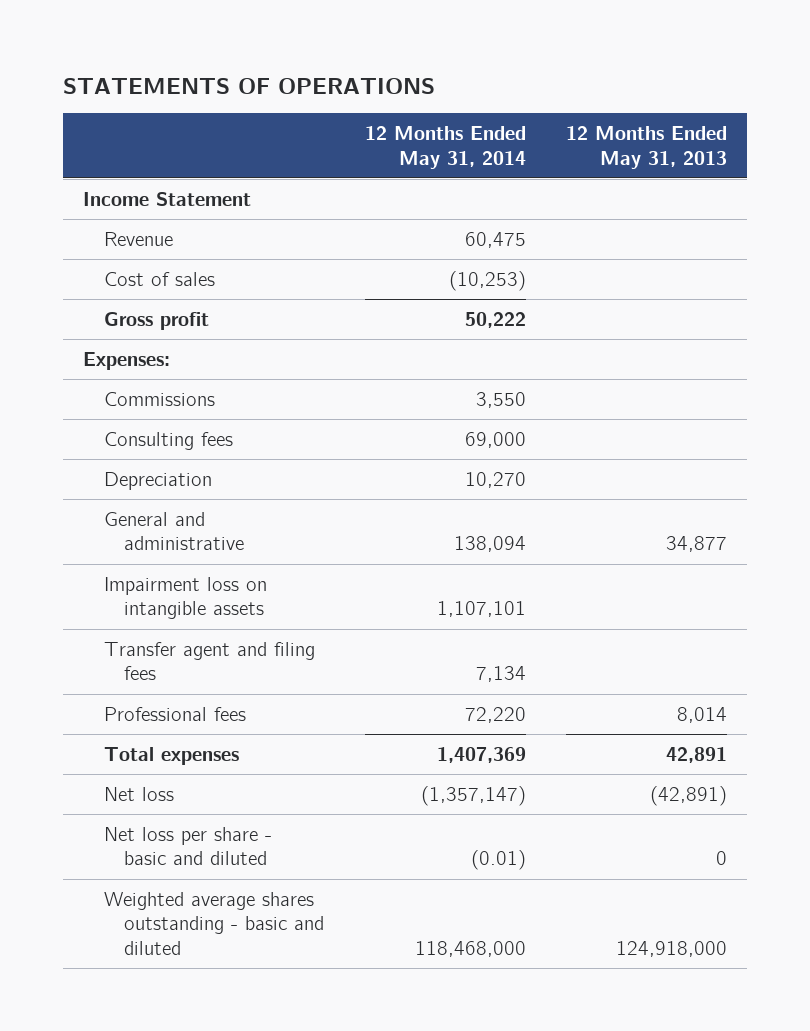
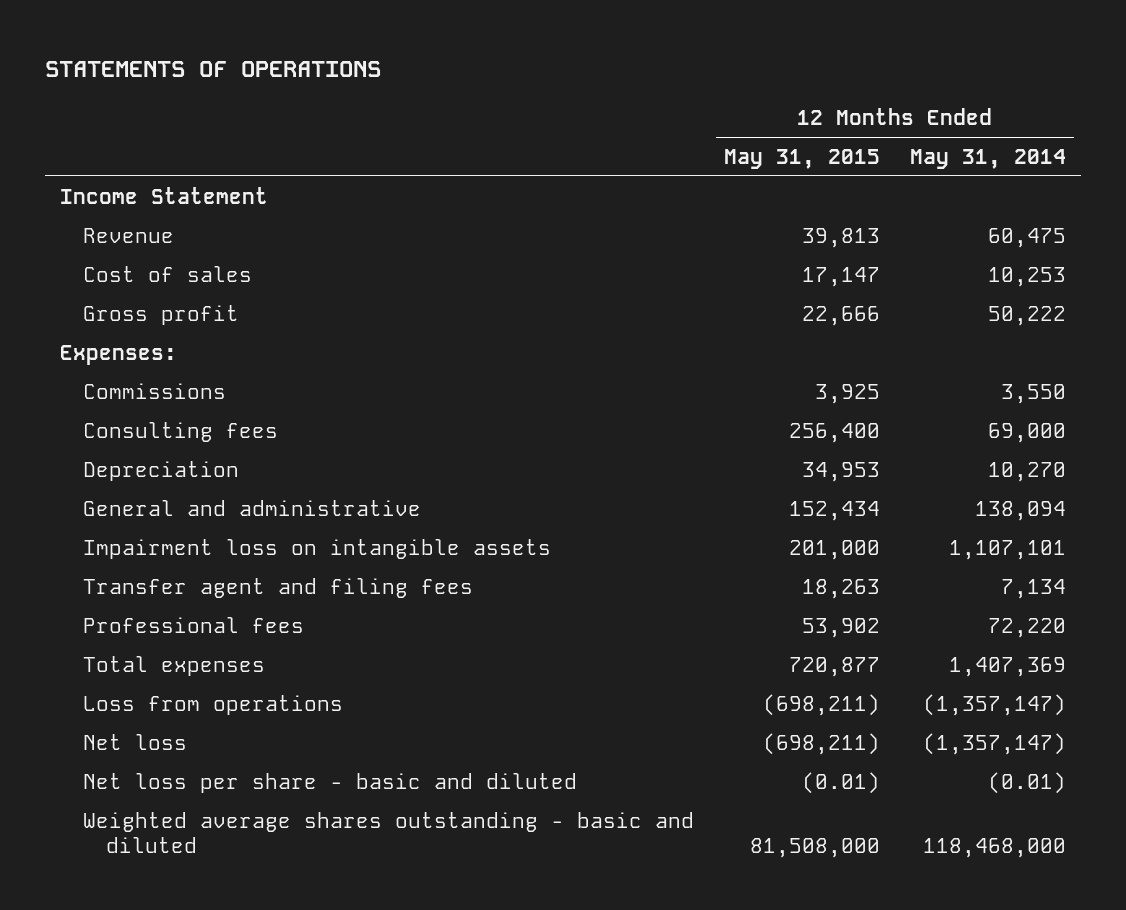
- | 12 Months Ended May 31, 2014 | 12 Months Ended May 31, 2013
+ | 12 Months Ended May 31, 2015 | 12 Months Ended May 31, 2014
- Cost of sales | (10,253) |
+ Cost of sales | 17,147 | 10,253
+ Loss from operations | (698,211) | (1,357,147)

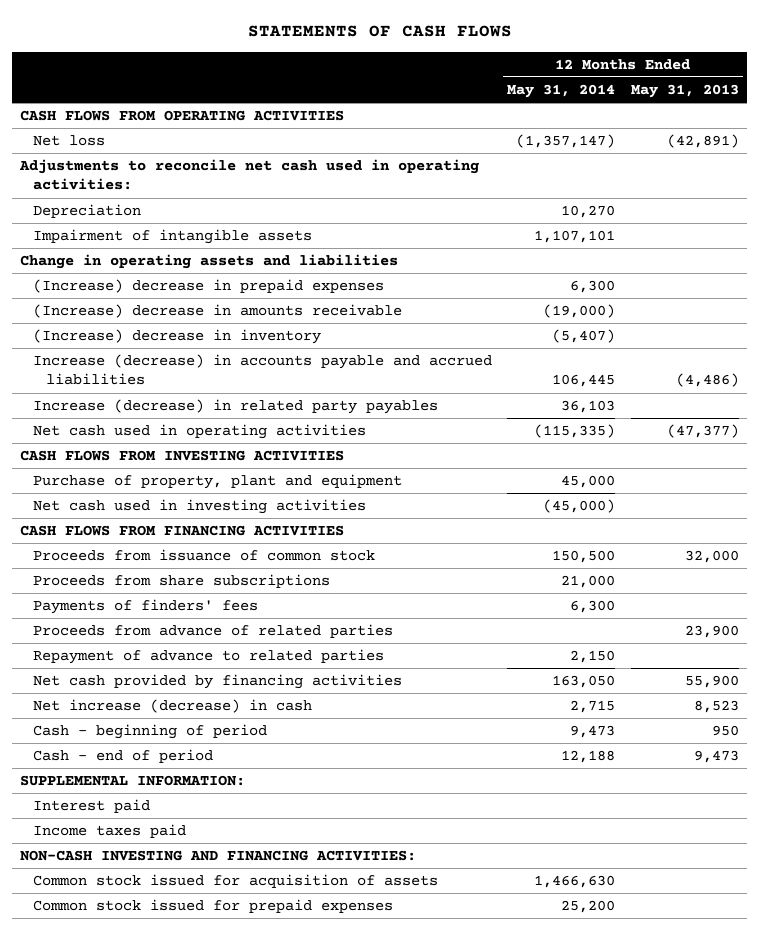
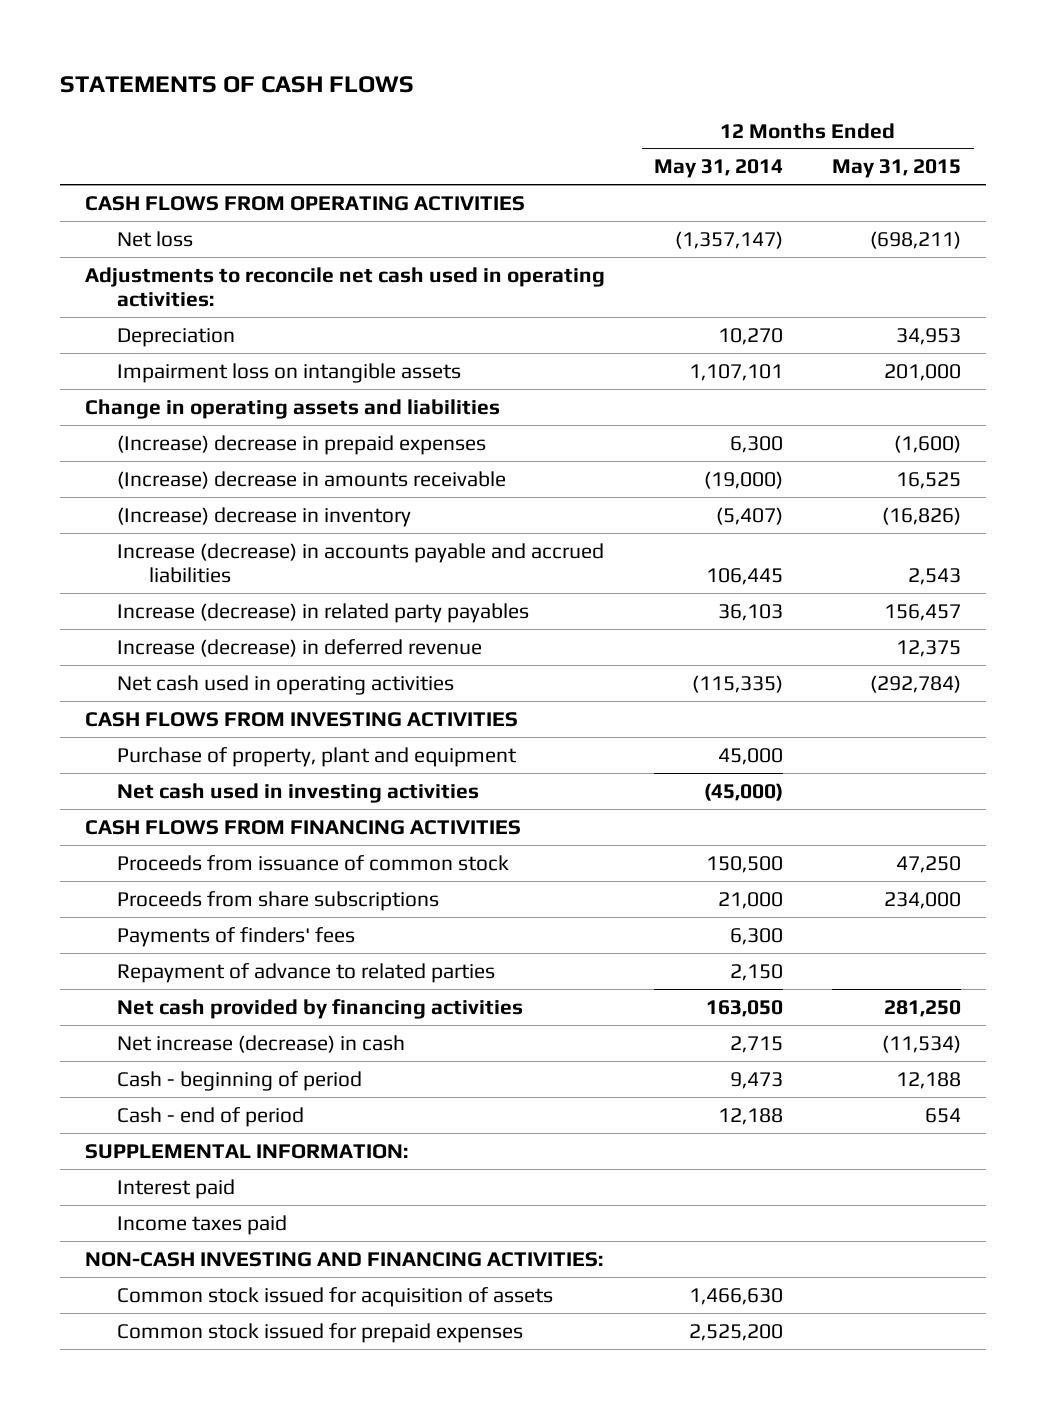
- | 12 Months Ended May 31, 2014 | 12 Months Ended May 31, 2013
+ | 12 Months Ended May 31, 2014 | 12 Months Ended May 31, 2015
- Impairment of intangible assets | 1,107,101 |
+ Impairment loss on intangible assets | 1,107,101 | 201,000
+ Increase (decrease) in deferred revenue | | 12,375
- Proceeds from advance of related parties | | 23,900
- Common stock issued for prepaid expenses | 25,200 |
+ Common stock issued for prepaid expenses | 2,525,200 |

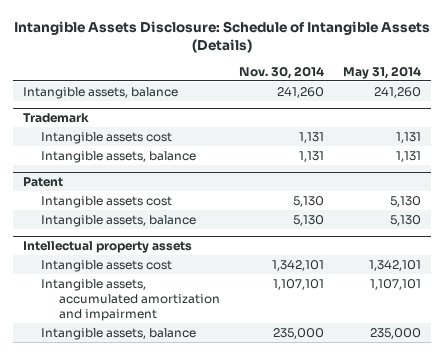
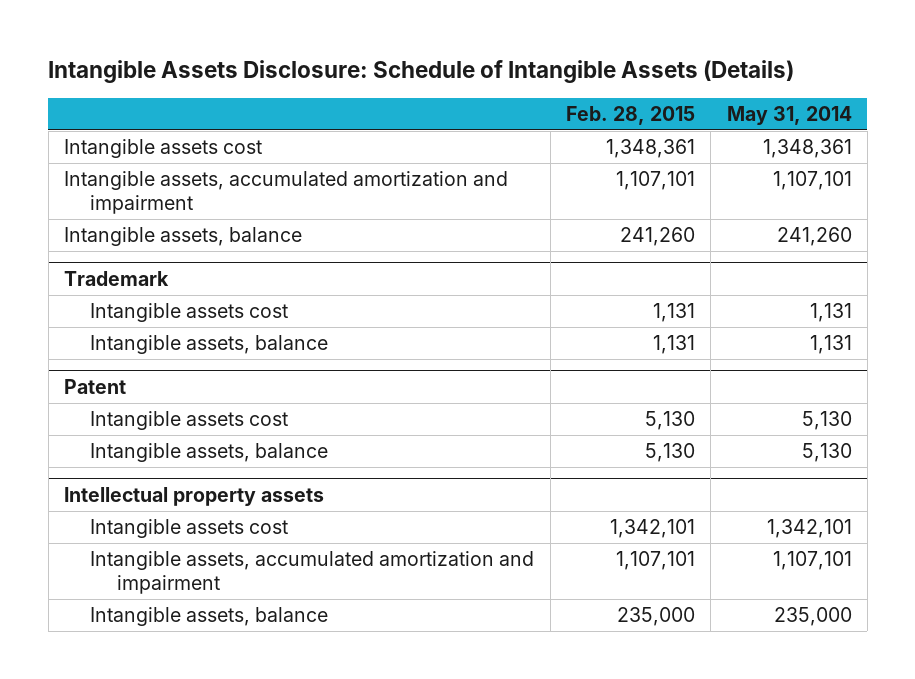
- | Nov. 30, 2014 | May 31, 2014
+ | Feb. 28, 2015 | May 31, 2014
+ Intangible assets cost | 1,348,361 | 1,348,361
+ Intangible assets, accumulated amortization and impairment | 1,107,101 | 1,107,101

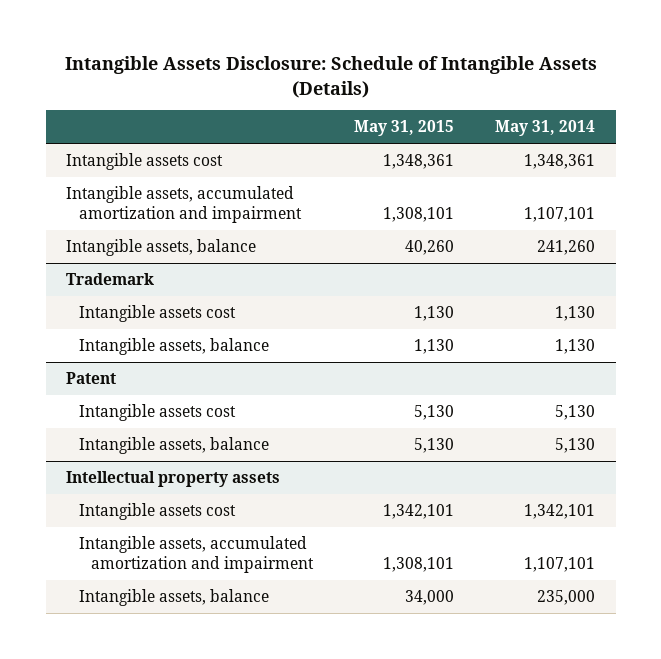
- | Feb. 28, 2015 | May 31, 2014
+ | May 31, 2015 | May 31, 2014
@ Trademark
- Intangible assets cost | 1,131 | 1,131
- Intangible assets, balance | 1,131 | 1,131
+ Intangible assets cost | 1,130 | 1,130
+ Intangible assets, balance | 1,130 | 1,130

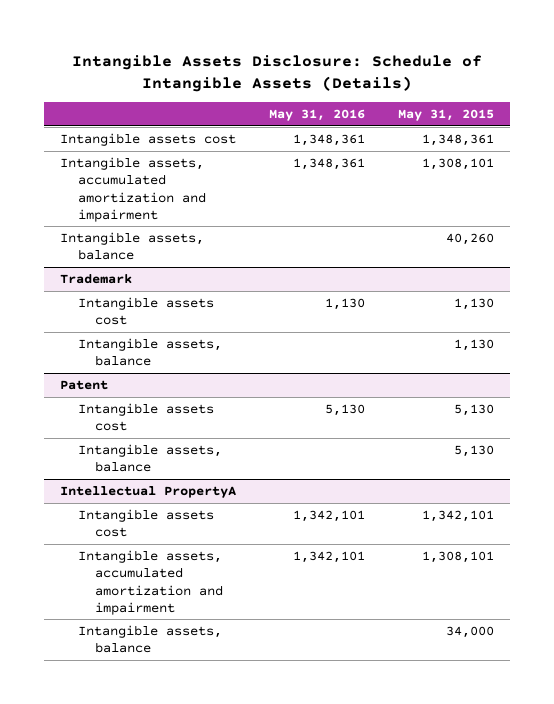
- | May 31, 2015 | May 31, 2014
+ | May 31, 2016 | May 31, 2015
- Intellectual property assets
+ Intellectual PropertyA

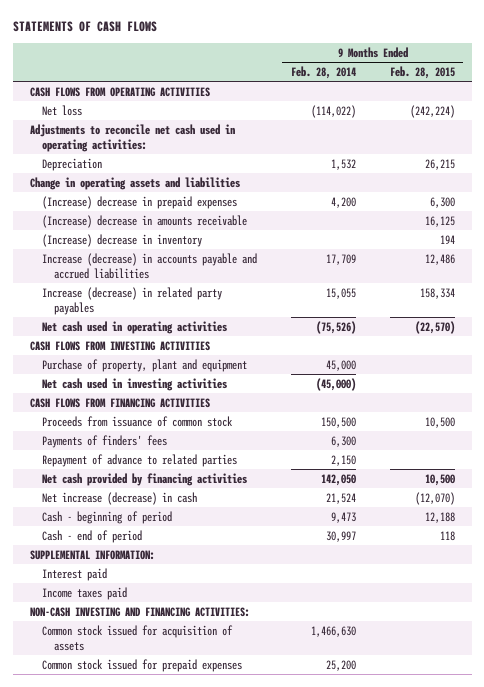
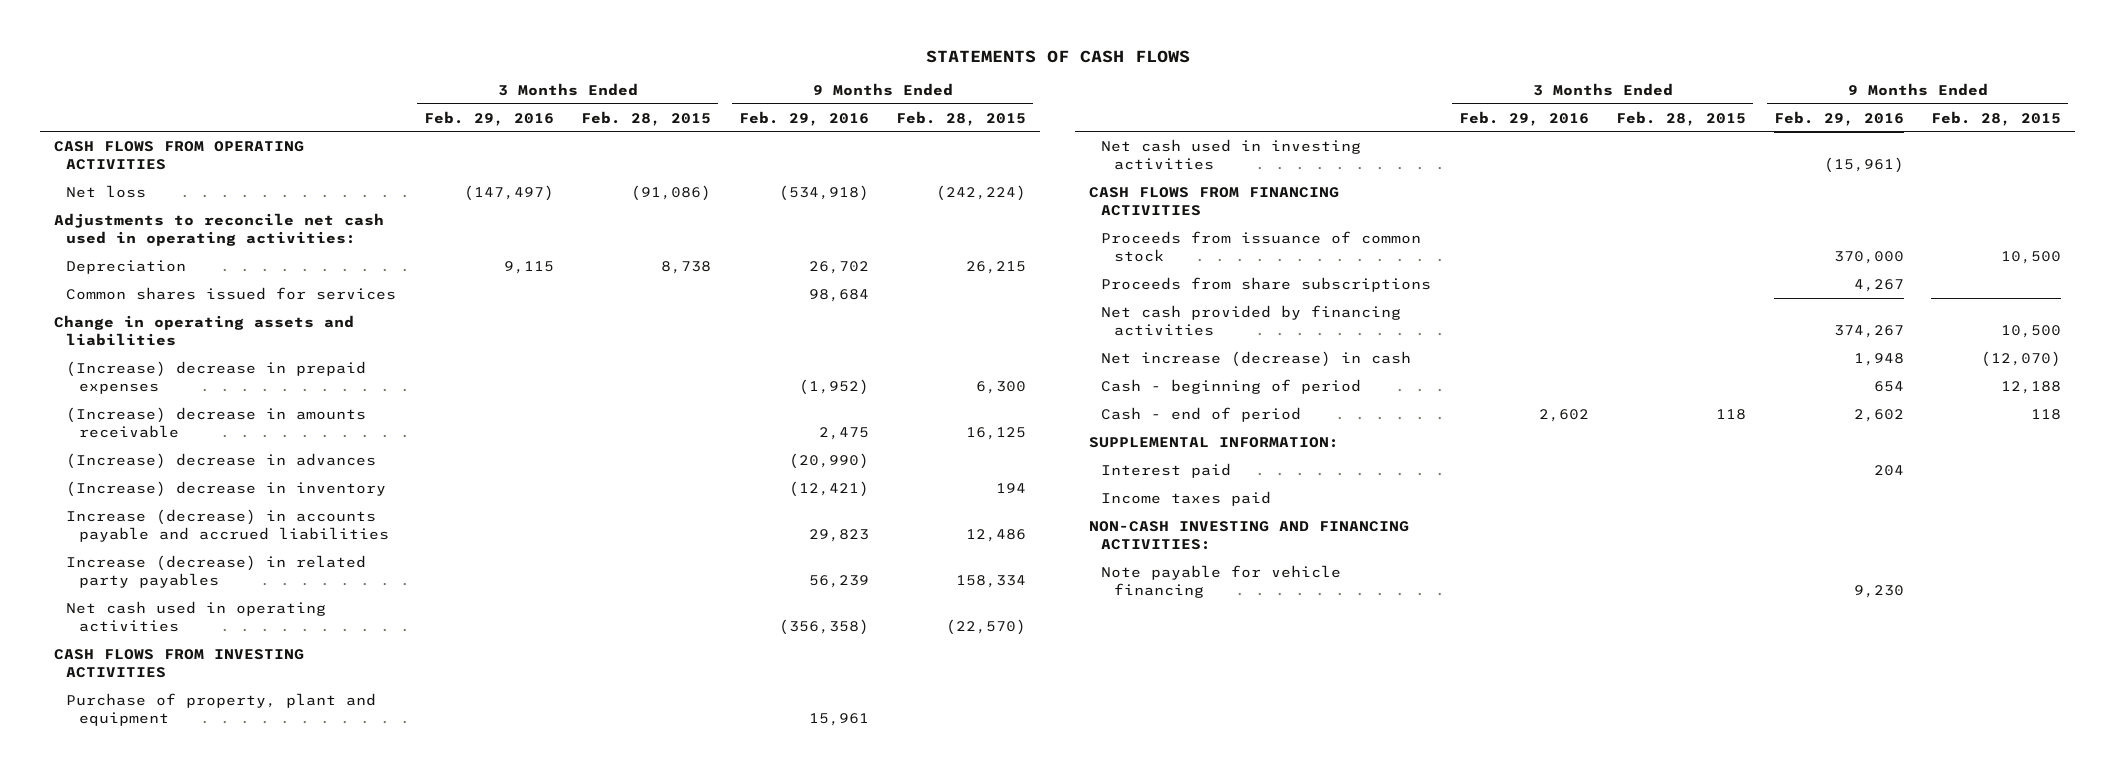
- | 9 Months Ended Feb. 28, 2014 | 9 Months Ended Feb. 28, 2015
+ | 3 Months Ended Feb. 29, 2016 | 3 Months Ended Feb. 28, 2015 | 9 Months Ended Feb. 29, 2016 | 9 Months Ended Feb. 28, 2015
+ Common shares issued for services | | | 98,684 |
+ (Increase) decrease in advances | | | (20,990) |
- Payments of finders' fees | 6,300 |
- Repayment of advance to related parties | 2,150 |
+ Proceeds from share subscriptions | | | 4,267 |
- Common stock issued for acquisition of assets | 1,466,630 |
- Common stock issued for prepaid expenses | 25,200 |
+ Note payable for vehicle financing | | | 9,230 |

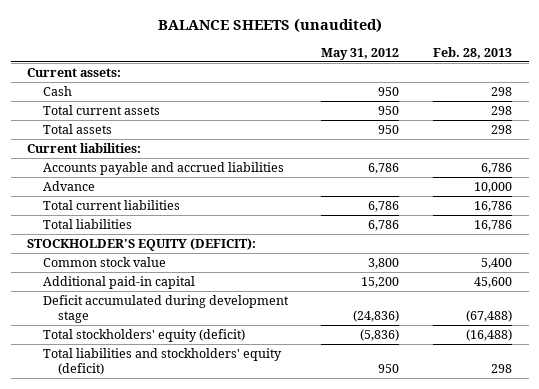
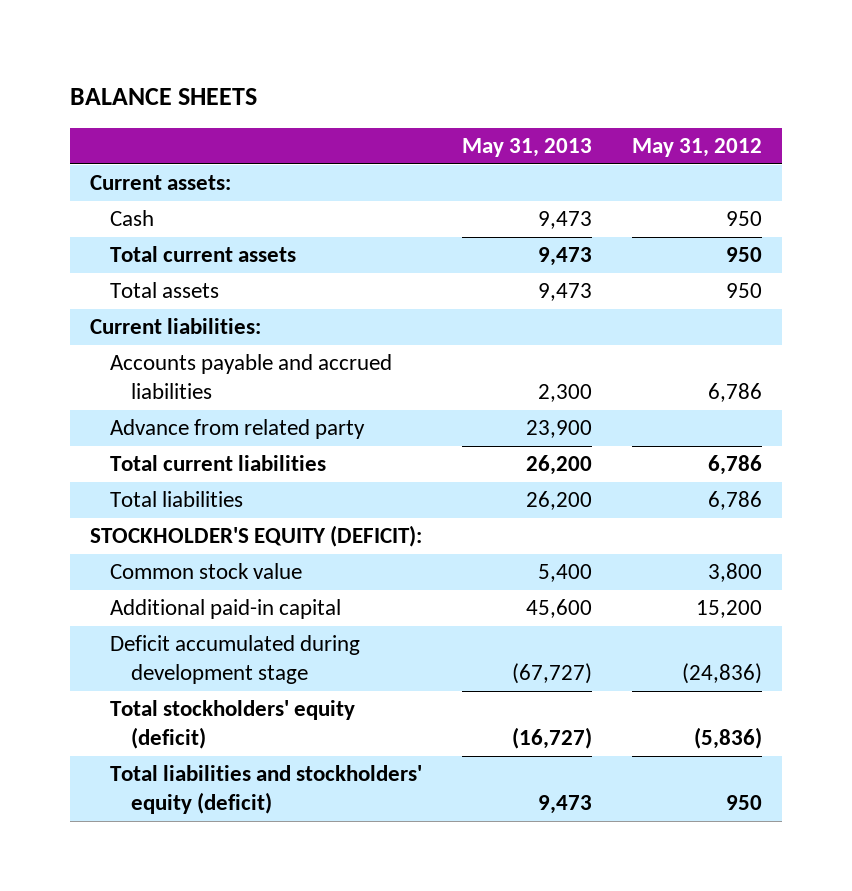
- BALANCE SHEETS (unaudited)
+ BALANCE SHEETS
- | May 31, 2012 | Feb. 28, 2013
+ | May 31, 2013 | May 31, 2012
- Advance | | 10,000
+ Advance from related party | 23,900 |

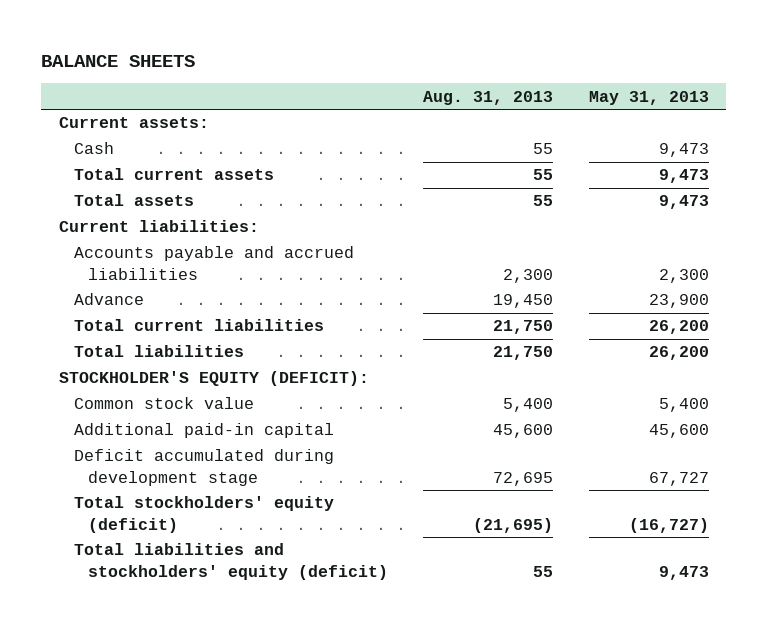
- | May 31, 2013 | May 31, 2012
+ | Aug. 31, 2013 | May 31, 2013
- Advance from related party | 23,900 |
+ Advance | 19,450 | 23,900
- Deficit accumulated during development stage | (67,727) | (24,836)
+ Deficit accumulated during development stage | 72,695 | 67,727

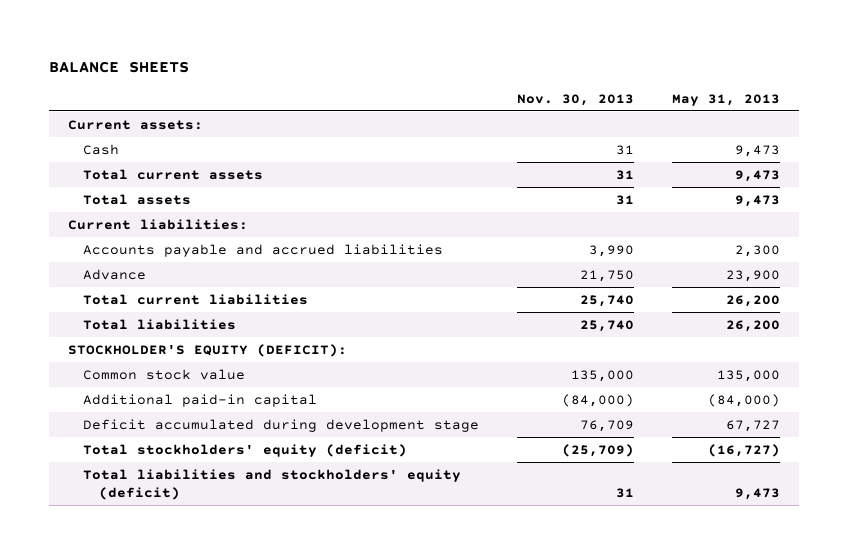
- | Aug. 31, 2013 | May 31, 2013
+ | Nov. 30, 2013 | May 31, 2013
- Common stock value | 5,400 | 5,400
- Additional paid-in capital | 45,600 | 45,600
+ Common stock value | 135,000 | 135,000
+ Additional paid-in capital | (84,000) | (84,000)

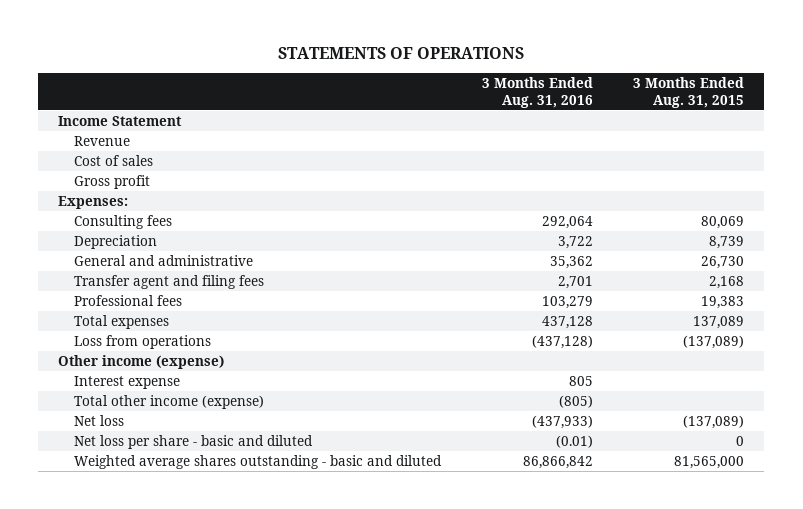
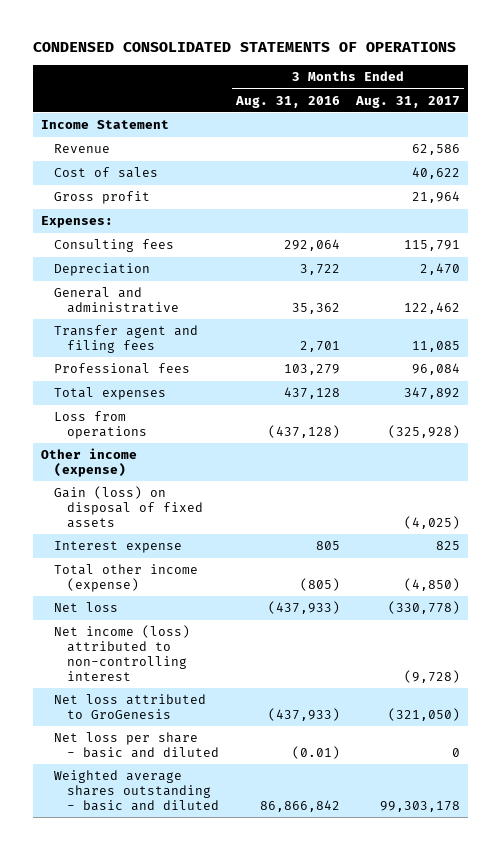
- STATEMENTS OF OPERATIONS
+ CONDENSED CONSOLIDATED STATEMENTS OF OPERATIONS
- | 3 Months Ended Aug. 31, 2016 | 3 Months Ended Aug. 31, 2015
+ | 3 Months Ended Aug. 31, 2016 | 3 Months Ended Aug. 31, 2017
+ Gain (loss) on disposal of fixed assets | | (4,025)
+ Net income (loss) attributed to non-controlling interest | | (9,728)
+ Net loss attributed to GroGenesis | (437,933) | (321,050)

